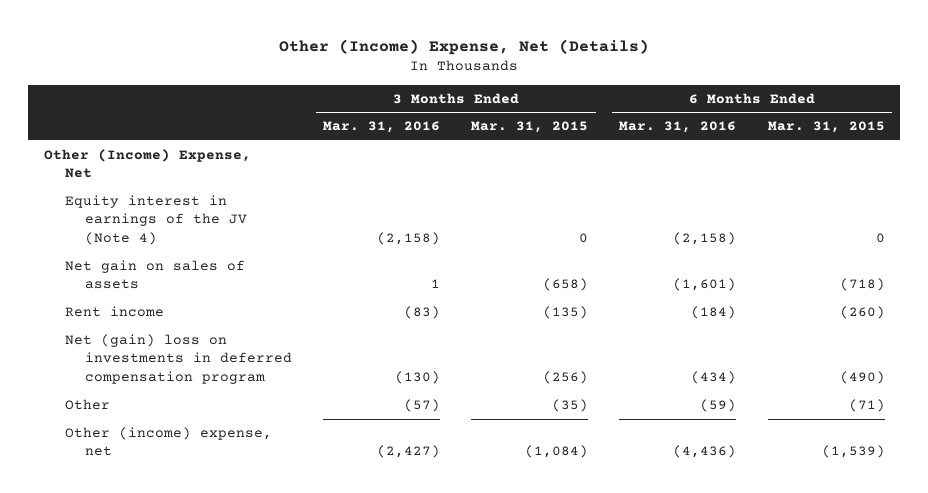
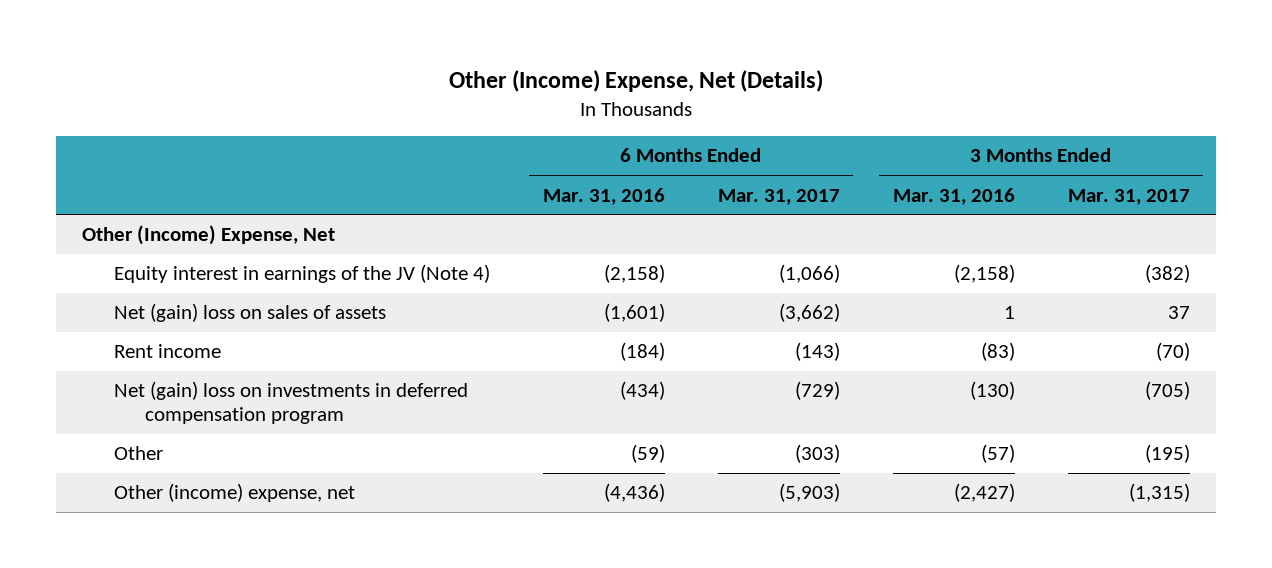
- | 3 Months Ended Mar. 31, 2016 | 3 Months Ended Mar. 31, 2015 | 6 Months Ended Mar. 31, 2016 | 6 Months Ended Mar. 31, 2015
+ | 6 Months Ended Mar. 31, 2016 | 6 Months Ended Mar. 31, 2017 | 3 Months Ended Mar. 31, 2016 | 3 Months Ended Mar. 31, 2017
- Net gain on sales of assets | 1 | (658) | (1,601) | (718)
+ Net (gain) loss on sales of assets | (1,601) | (3,662) | 1 | 37

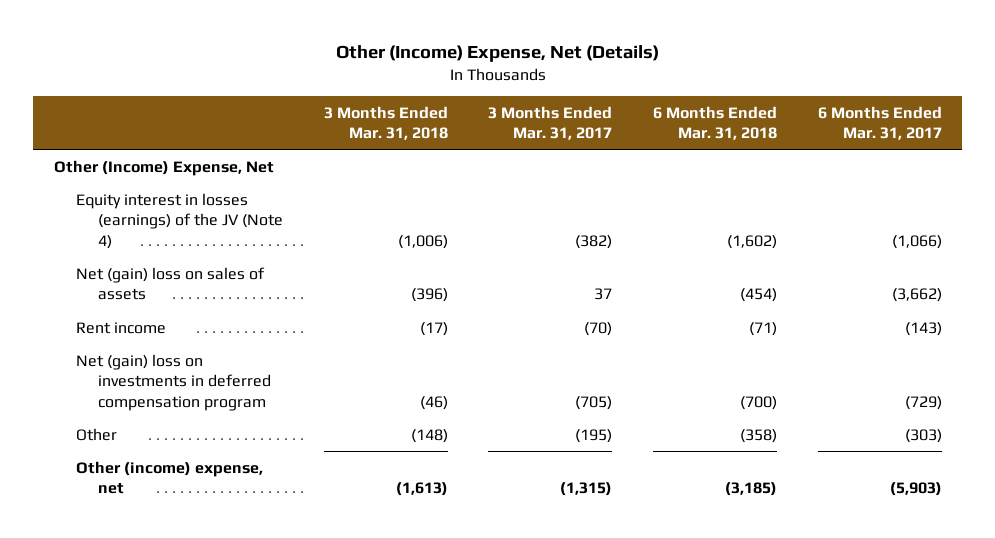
- | 6 Months Ended Mar. 31, 2016 | 6 Months Ended Mar. 31, 2017 | 3 Months Ended Mar. 31, 2016 | 3 Months Ended Mar. 31, 2017
+ | 3 Months Ended Mar. 31, 2018 | 3 Months Ended Mar. 31, 2017 | 6 Months Ended Mar. 31, 2018 | 6 Months Ended Mar. 31, 2017
- Equity interest in earnings of the JV (Note 4) | (2,158) | (1,066) | (2,158) | (382)
+ Equity interest in losses (earnings) of the JV (Note 4) | (1,006) | (382) | (1,602) | (1,066)

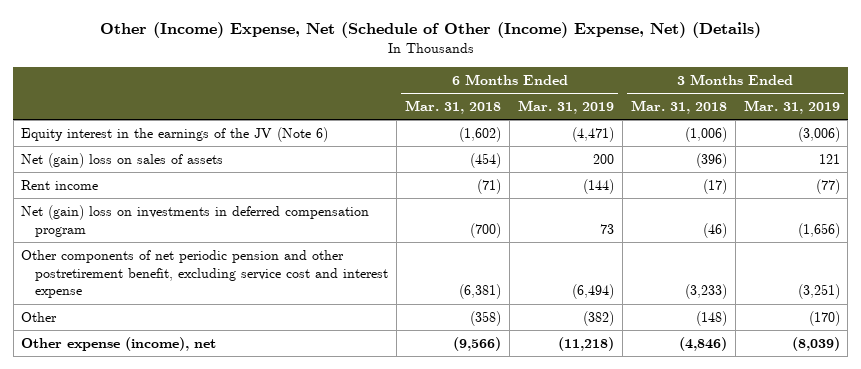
- Other (Income) Expense, Net (Details)
+ Other (Income) Expense, Net (Schedule of Other (Income) Expense, Net) (Details)
- | 3 Months Ended Mar. 31, 2018 | 3 Months Ended Mar. 31, 2017 | 6 Months Ended Mar. 31, 2018 | 6 Months Ended Mar. 31, 2017
+ | 6 Months Ended Mar. 31, 2018 | 6 Months Ended Mar. 31, 2019 | 3 Months Ended Mar. 31, 2018 | 3 Months Ended Mar. 31, 2019
- Other (Income) Expense, Net
- Equity interest in losses (earnings) of the JV (Note 4) | (1,006) | (382) | (1,602) | (1,066)
+ Equity interest in the earnings of the JV (Note 6) | (1,602) | (4,471) | (1,006) | (3,006)
+ Other components of net periodic pension and other postretirement benefit, excluding service cost and interest expense | (6,381) | (6,494) | (3,233) | (3,251)
- Other (income) expense, net | (1,613) | (1,315) | (3,185) | (5,903)
+ Other expense (income), net | (9,566) | (11,218) | (4,846) | (8,039)

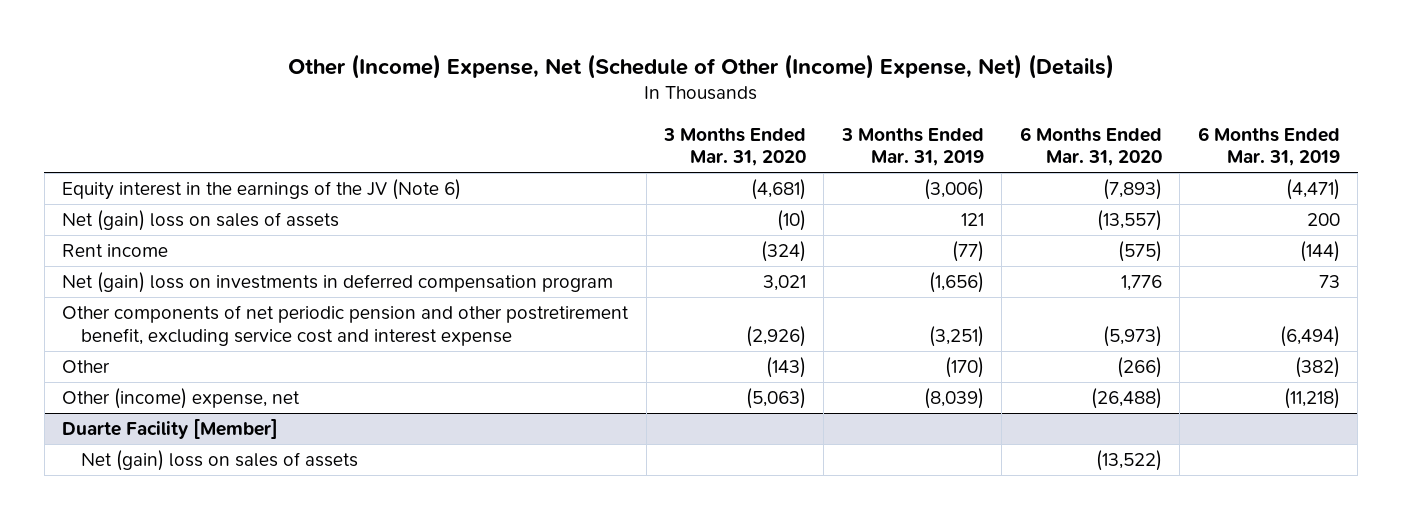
- | 6 Months Ended Mar. 31, 2018 | 6 Months Ended Mar. 31, 2019 | 3 Months Ended Mar. 31, 2018 | 3 Months Ended Mar. 31, 2019
+ | 3 Months Ended Mar. 31, 2020 | 3 Months Ended Mar. 31, 2019 | 6 Months Ended Mar. 31, 2020 | 6 Months Ended Mar. 31, 2019
- Other expense (income), net | (9,566) | (11,218) | (4,846) | (8,039)
+ Other (income) expense, net | (5,063) | (8,039) | (26,488) | (11,218)
+ Duarte Facility [Member]
+ Net (gain) loss on sales of assets | | | (13,522) |

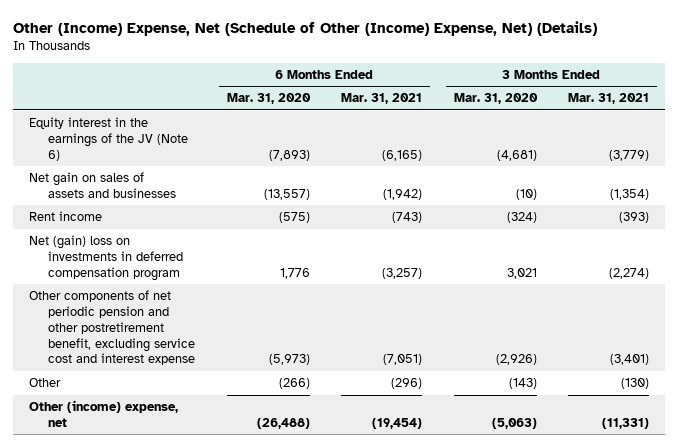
- | 3 Months Ended Mar. 31, 2020 | 3 Months Ended Mar. 31, 2019 | 6 Months Ended Mar. 31, 2020 | 6 Months Ended Mar. 31, 2019
+ | 6 Months Ended Mar. 31, 2020 | 6 Months Ended Mar. 31, 2021 | 3 Months Ended Mar. 31, 2020 | 3 Months Ended Mar. 31, 2021
- Net (gain) loss on sales of assets | (10) | 121 | (13,557) | 200
+ Net gain on sales of assets and businesses | (13,557) | (1,942) | (10) | (1,354)
- Duarte Facility [Member]
- Net (gain) loss on sales of assets | | | (13,522) |

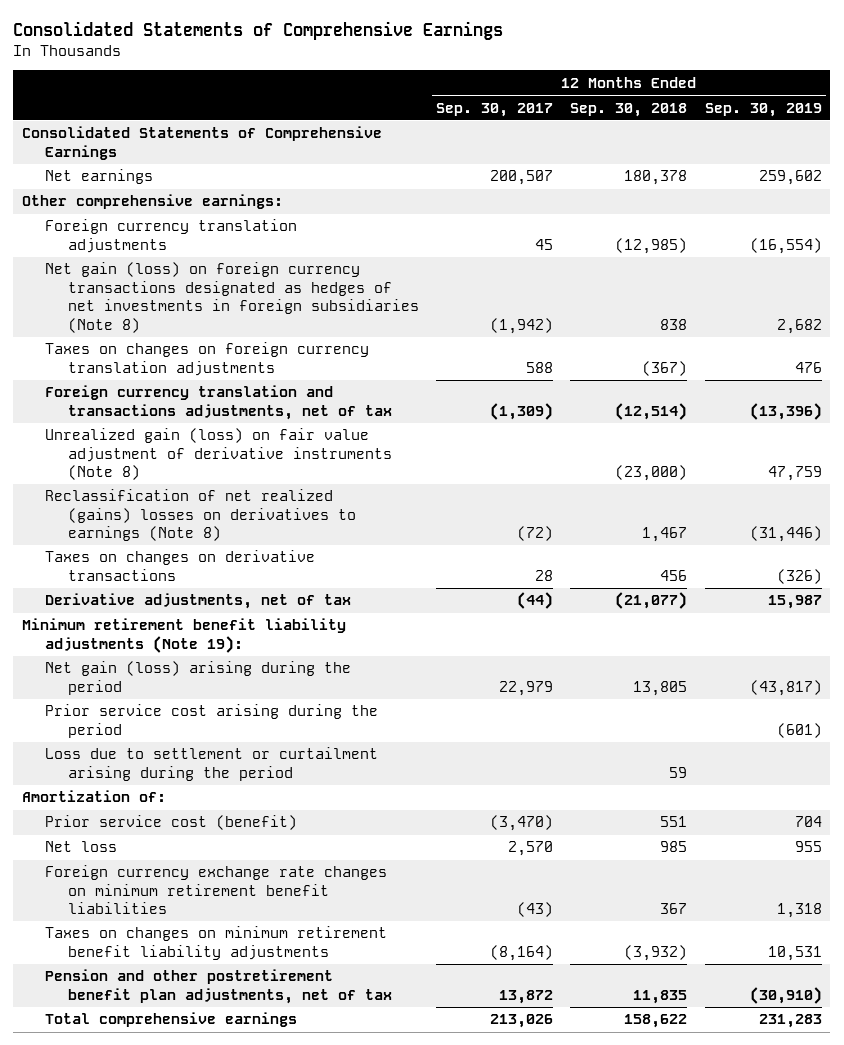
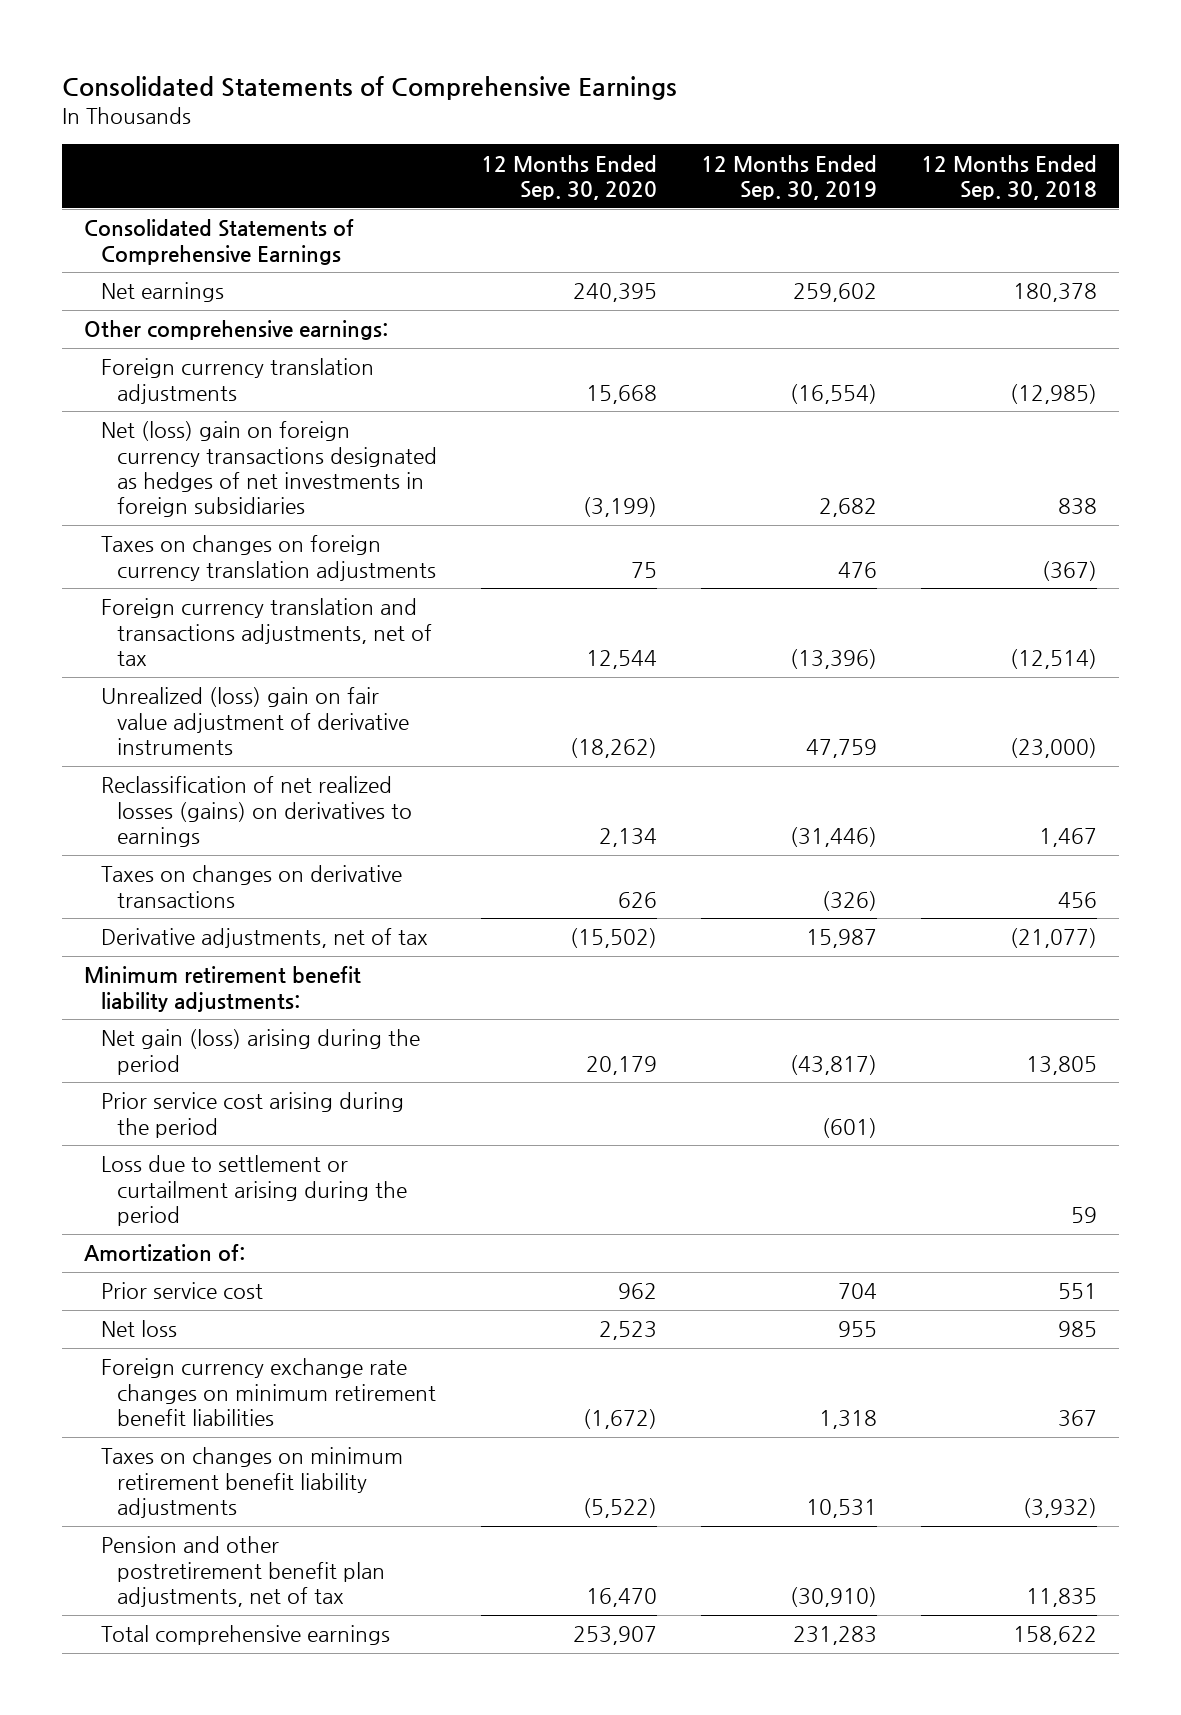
- | 12 Months Ended Sep. 30, 2017 | 12 Months Ended Sep. 30, 2018 | 12 Months Ended Sep. 30, 2019
+ | 12 Months Ended Sep. 30, 2020 | 12 Months Ended Sep. 30, 2019 | 12 Months Ended Sep. 30, 2018
- Net gain (loss) on foreign currency transactions designated as hedges of net investments in foreign subsidiaries (Note 8) | (1,942) | 838 | 2,682
+ Net (loss) gain on foreign currency transactions designated as hedges of net investments in foreign subsidiaries | (3,199) | 2,682 | 838
- Unrealized gain (loss) on fair value adjustment of derivative instruments (Note 8) | | (23,000) | 47,759
- Reclassification of net realized (gains) losses on derivatives to earnings (Note 8) | (72) | 1,467 | (31,446)
+ Unrealized (loss) gain on fair value adjustment of derivative instruments | (18,262) | 47,759 | (23,000)
+ Reclassification of net realized losses (gains) on derivatives to earnings | 2,134 | (31,446) | 1,467
- Minimum retirement benefit liability adjustments (Note 19):
+ Minimum retirement benefit liability adjustments:
- Prior service cost (benefit) | (3,470) | 551 | 704
+ Prior service cost | 962 | 704 | 551

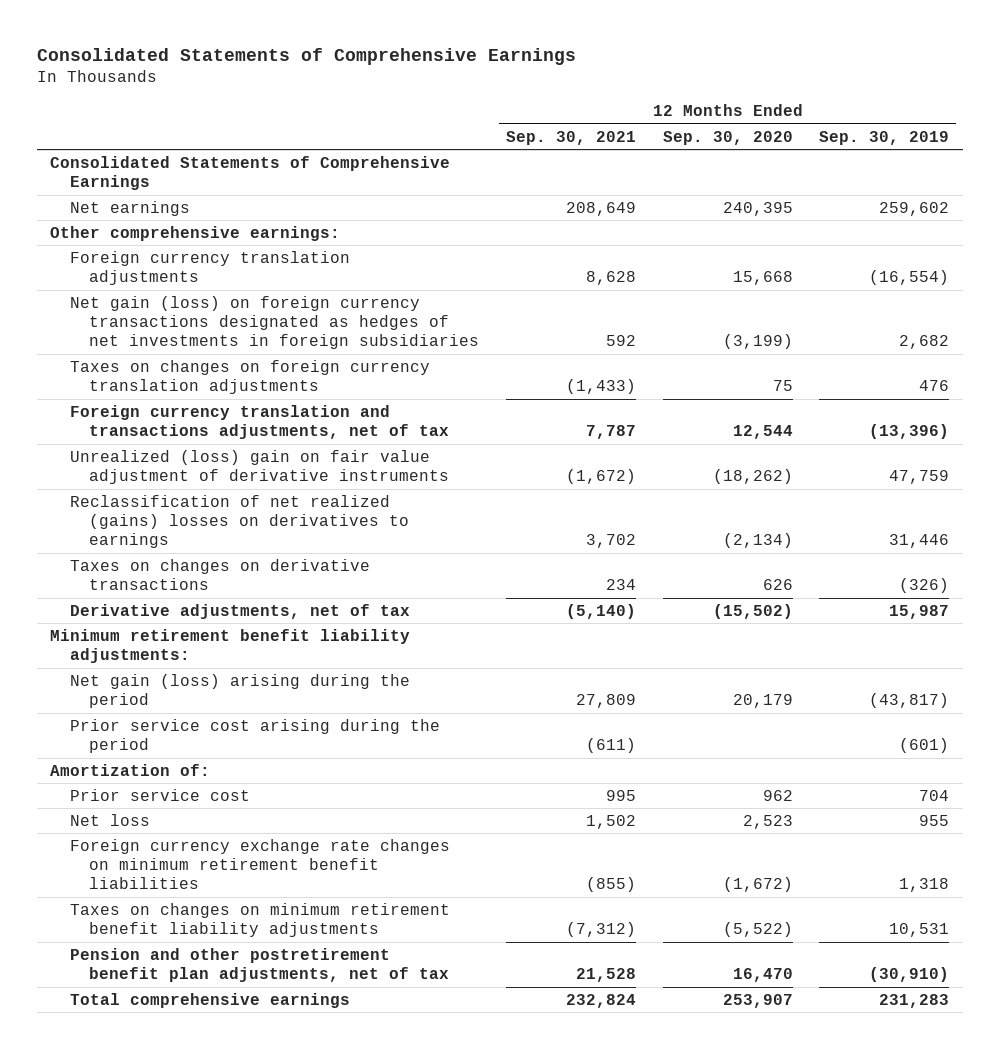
- | 12 Months Ended Sep. 30, 2020 | 12 Months Ended Sep. 30, 2019 | 12 Months Ended Sep. 30, 2018
+ | 12 Months Ended Sep. 30, 2021 | 12 Months Ended Sep. 30, 2020 | 12 Months Ended Sep. 30, 2019
- Net (loss) gain on foreign currency transactions designated as hedges of net investments in foreign subsidiaries | (3,199) | 2,682 | 838
+ Net gain (loss) on foreign currency transactions designated as hedges of net investments in foreign subsidiaries | 592 | (3,199) | 2,682
- Reclassification of net realized losses (gains) on derivatives to earnings | 2,134 | (31,446) | 1,467
+ Reclassification of net realized (gains) losses on derivatives to earnings | 3,702 | (2,134) | 31,446
- Loss due to settlement or curtailment arising during the period | | | 59

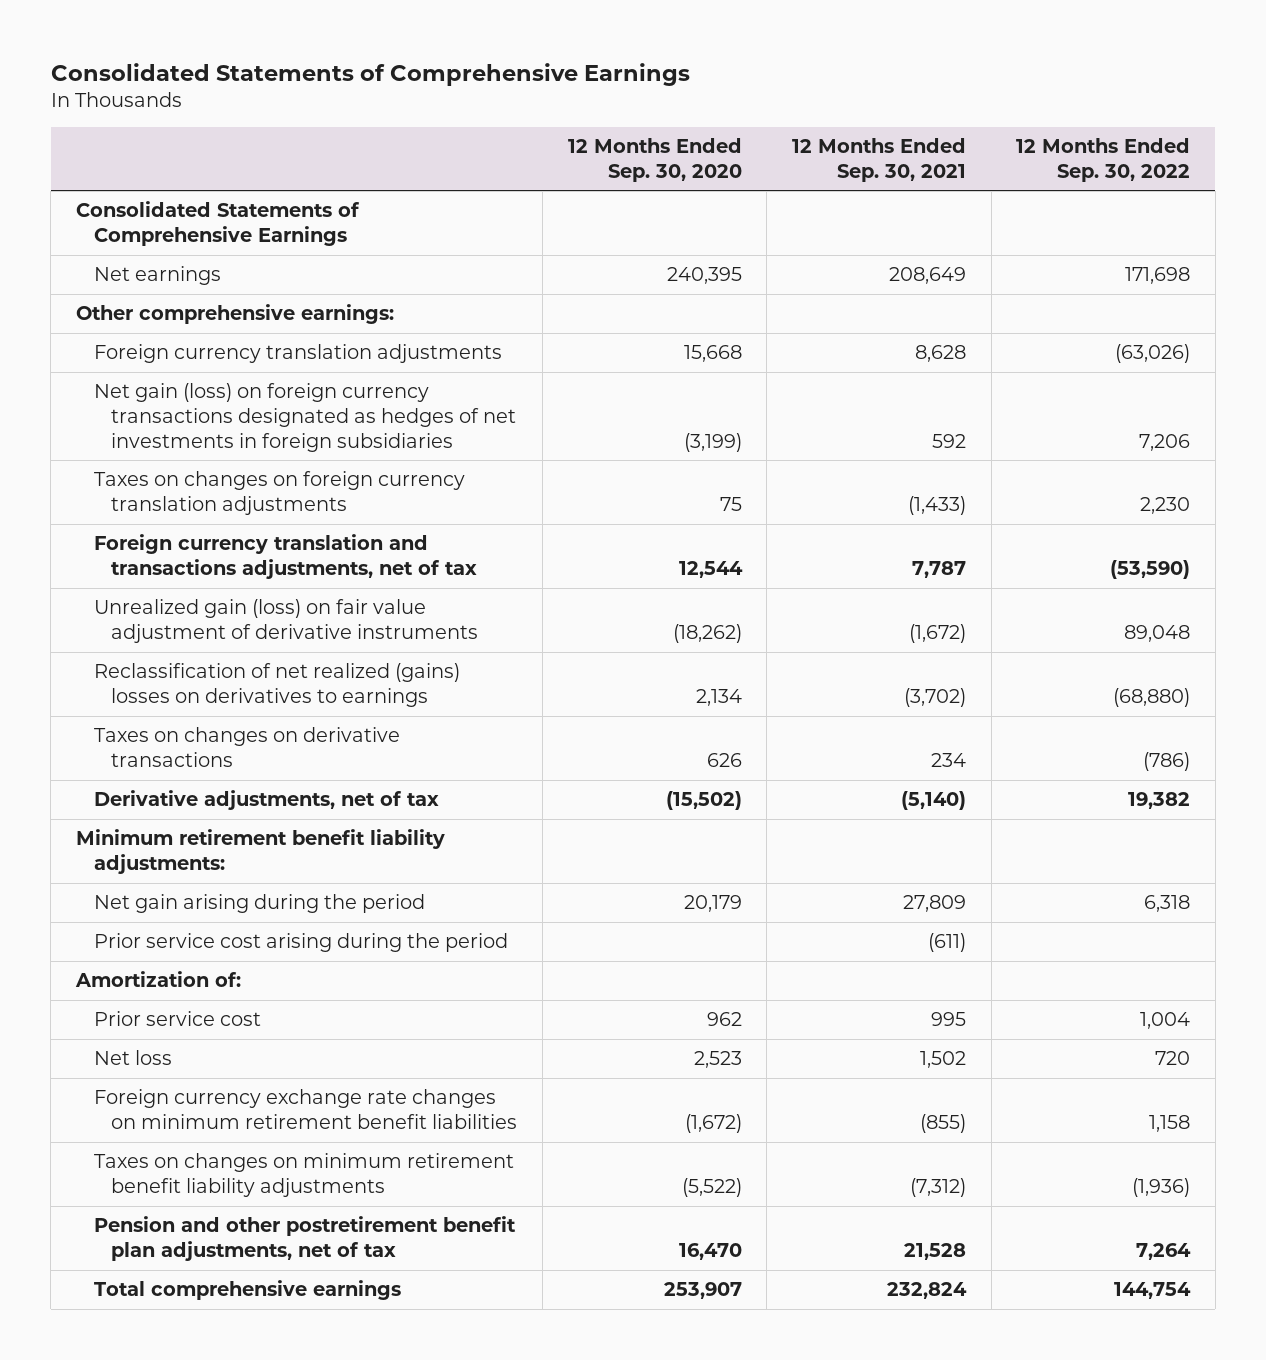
- | 12 Months Ended Sep. 30, 2021 | 12 Months Ended Sep. 30, 2020 | 12 Months Ended Sep. 30, 2019
+ | 12 Months Ended Sep. 30, 2020 | 12 Months Ended Sep. 30, 2021 | 12 Months Ended Sep. 30, 2022
- Unrealized (loss) gain on fair value adjustment of derivative instruments | (1,672) | (18,262) | 47,759
- Reclassification of net realized (gains) losses on derivatives to earnings | 3,702 | (2,134) | 31,446
+ Unrealized gain (loss) on fair value adjustment of derivative instruments | (18,262) | (1,672) | 89,048
+ Reclassification of net realized (gains) losses on derivatives to earnings | 2,134 | (3,702) | (68,880)
- Net gain (loss) arising during the period | 27,809 | 20,179 | (43,817)
+ Net gain arising during the period | 20,179 | 27,809 | 6,318

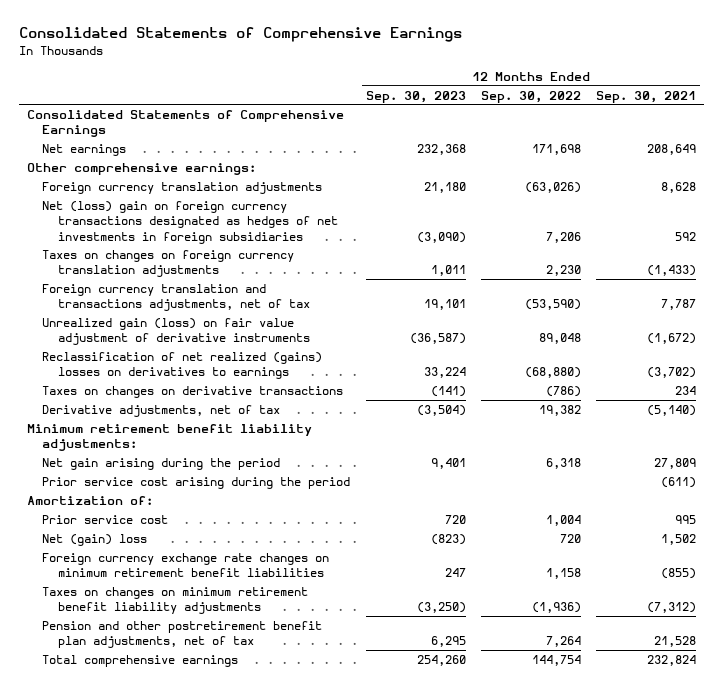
- | 12 Months Ended Sep. 30, 2020 | 12 Months Ended Sep. 30, 2021 | 12 Months Ended Sep. 30, 2022
+ | 12 Months Ended Sep. 30, 2023 | 12 Months Ended Sep. 30, 2022 | 12 Months Ended Sep. 30, 2021
- Net gain (loss) on foreign currency transactions designated as hedges of net investments in foreign subsidiaries | (3,199) | 592 | 7,206
+ Net (loss) gain on foreign currency transactions designated as hedges of net investments in foreign subsidiaries | (3,090) | 7,206 | 592
- Net loss | 2,523 | 1,502 | 720
+ Net (gain) loss | (823) | 720 | 1,502

